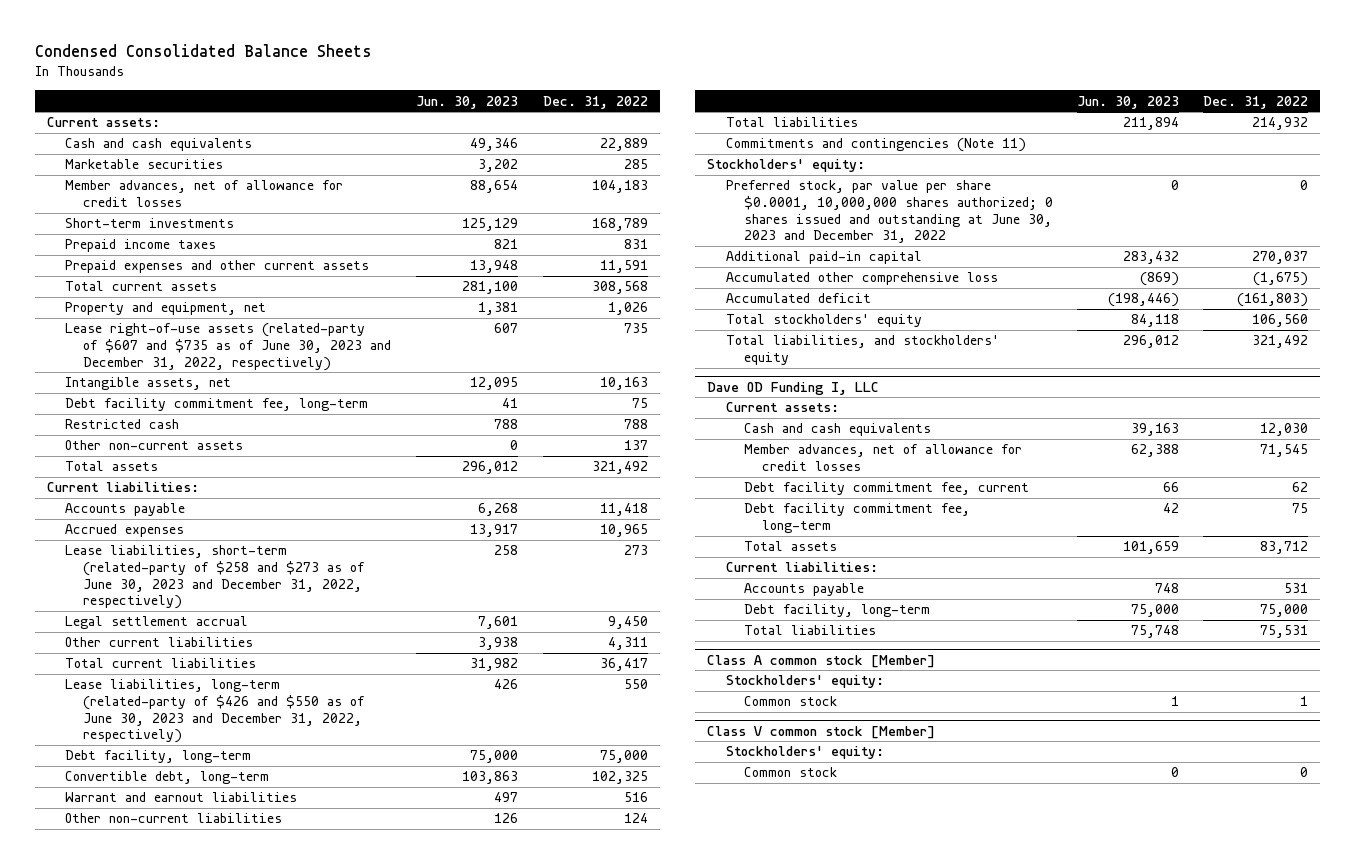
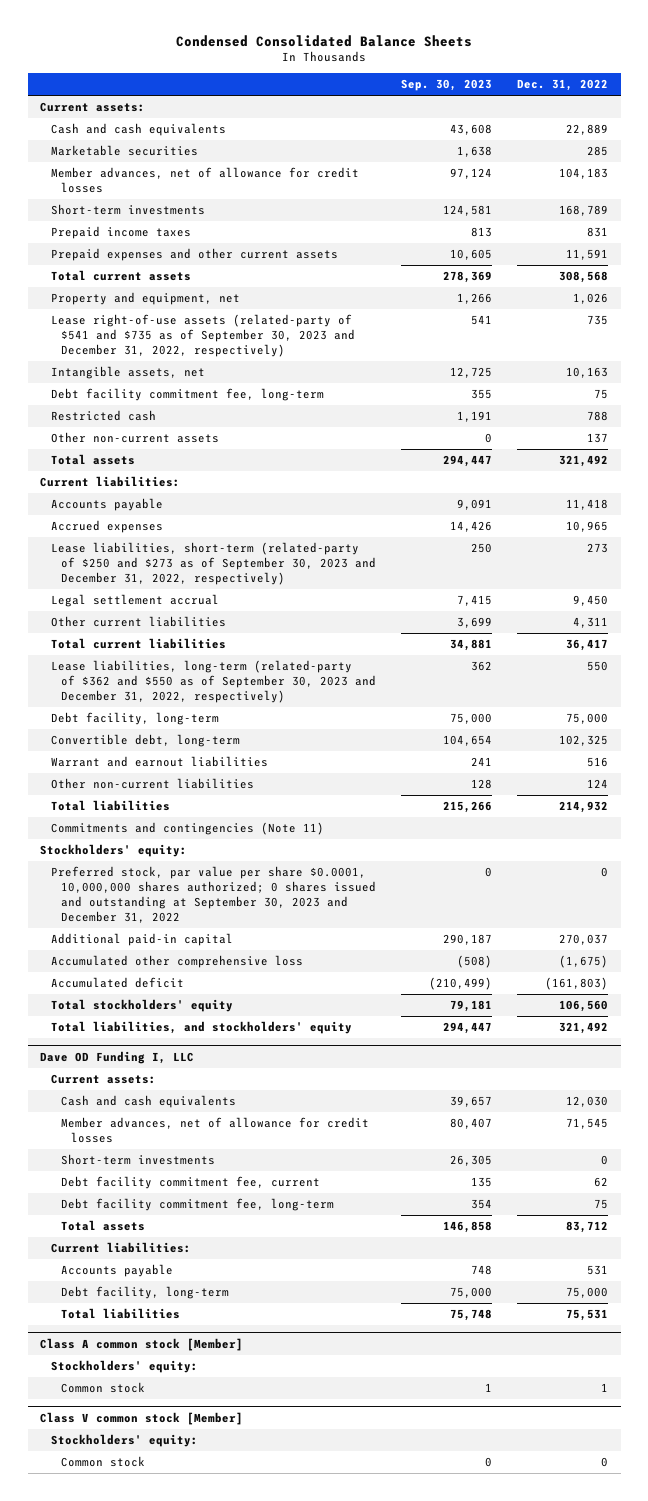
- | Jun. 30, 2023 | Dec. 31, 2022
+ | Sep. 30, 2023 | Dec. 31, 2022
- Lease right-of-use assets (related-party of $607 and $735 as of June 30, 2023 and December 31, 2022, respectively) | 607 | 735
+ Lease right-of-use assets (related-party of $541 and $735 as of September 30, 2023 and December 31, 2022, respectively) | 541 | 735
- Lease liabilities, short-term (related-party of $258 and $273 as of June 30, 2023 and December 31, 2022, respectively) | 258 | 273
+ Lease liabilities, short-term (related-party of $250 and $273 as of September 30, 2023 and December 31, 2022, respectively) | 250 | 273
- Lease liabilities, long-term (related-party of $426 and $550 as of June 30, 2023 and December 31, 2022, respectively) | 426 | 550
+ Lease liabilities, long-term (related-party of $362 and $550 as of September 30, 2023 and December 31, 2022, respectively) | 362 | 550
- Preferred stock, par value per share $0.0001, 10,000,000 shares authorized; 0 shares issued and outstanding at June 30, 2023 and December 31, 2022 | 0 | 0
+ Preferred stock, par value per share $0.0001, 10,000,000 shares authorized; 0 shares issued and outstanding at September 30, 2023 and December 31, 2022 | 0 | 0
@ Dave OD Funding I, LLC
+ Short-term investments | 26,305 | 0

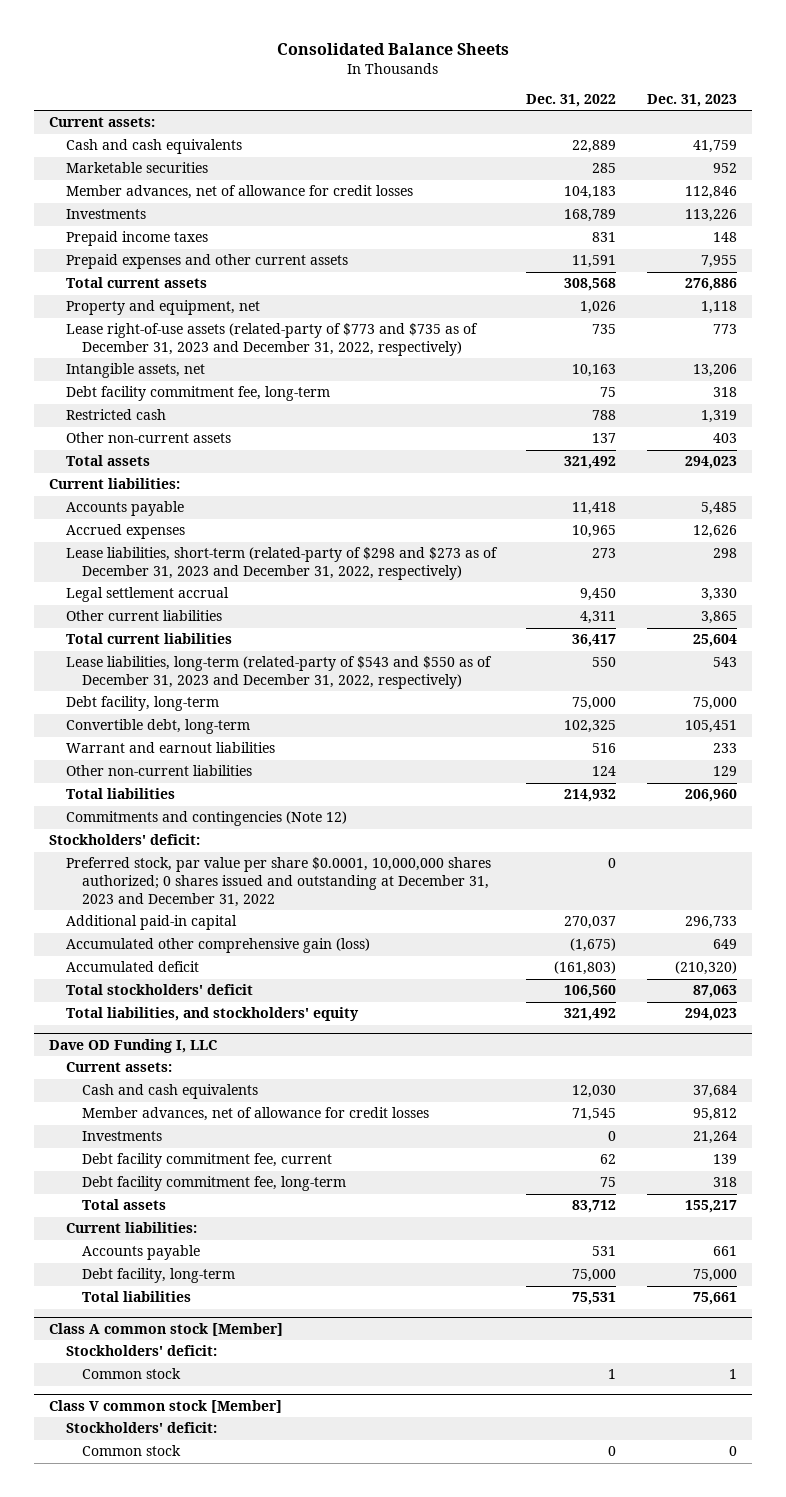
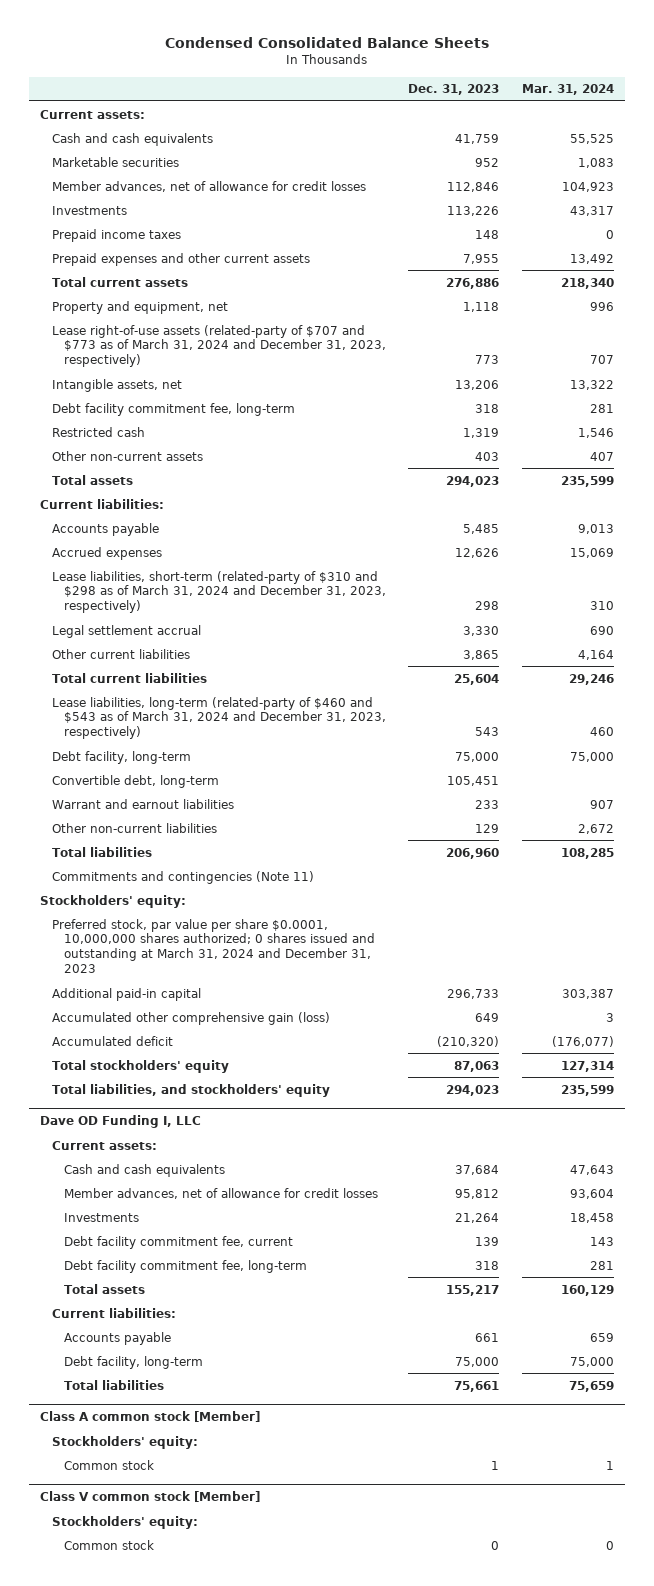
- Consolidated Balance Sheets
+ Condensed Consolidated Balance Sheets
- | Dec. 31, 2022 | Dec. 31, 2023
+ | Dec. 31, 2023 | Mar. 31, 2024
- Lease right-of-use assets (related-party of $773 and $735 as of December 31, 2023 and December 31, 2022, respectively) | 735 | 773
+ Lease right-of-use assets (related-party of $707 and $773 as of March 31, 2024 and December 31, 2023, respectively) | 773 | 707
- Lease liabilities, short-term (related-party of $298 and $273 as of December 31, 2023 and December 31, 2022, respectively) | 273 | 298
+ Lease liabilities, short-term (related-party of $310 and $298 as of March 31, 2024 and December 31, 2023, respectively) | 298 | 310
- Lease liabilities, long-term (related-party of $543 and $550 as of December 31, 2023 and December 31, 2022, respectively) | 550 | 543
+ Lease liabilities, long-term (related-party of $460 and $543 as of March 31, 2024 and December 31, 2023, respectively) | 543 | 460
- Commitments and contingencies (Note 12)
- Stockholders' deficit:
- Preferred stock, par value per share $0.0001, 10,000,000 shares authorized; 0 shares issued and outstanding at December 31, 2023 and December 31, 2022 | 0 |
+ Commitments and contingencies (Note 11)
+ Stockholders' equity:
+ Preferred stock, par value per share $0.0001, 10,000,000 shares authorized; 0 shares issued and outstanding at March 31, 2024 and December 31, 2023
- Total stockholders' deficit | 106,560 | 87,063
+ Total stockholders' equity | 87,063 | 127,314
@ Class A common stock [Member]
- Stockholders' deficit:
+ Stockholders' equity:
@ Class V common stock [Member]
- Stockholders' deficit:
+ Stockholders' equity:

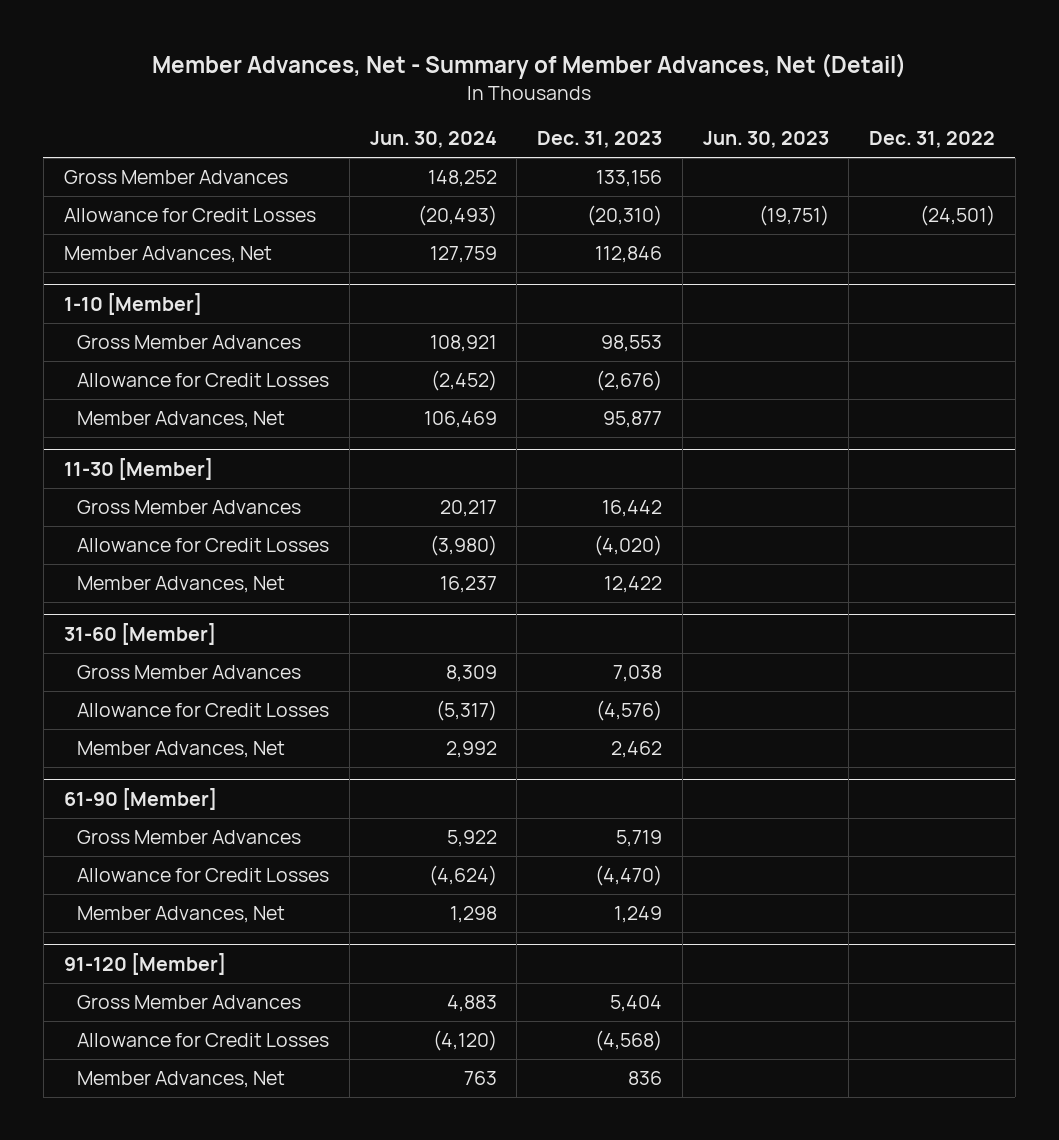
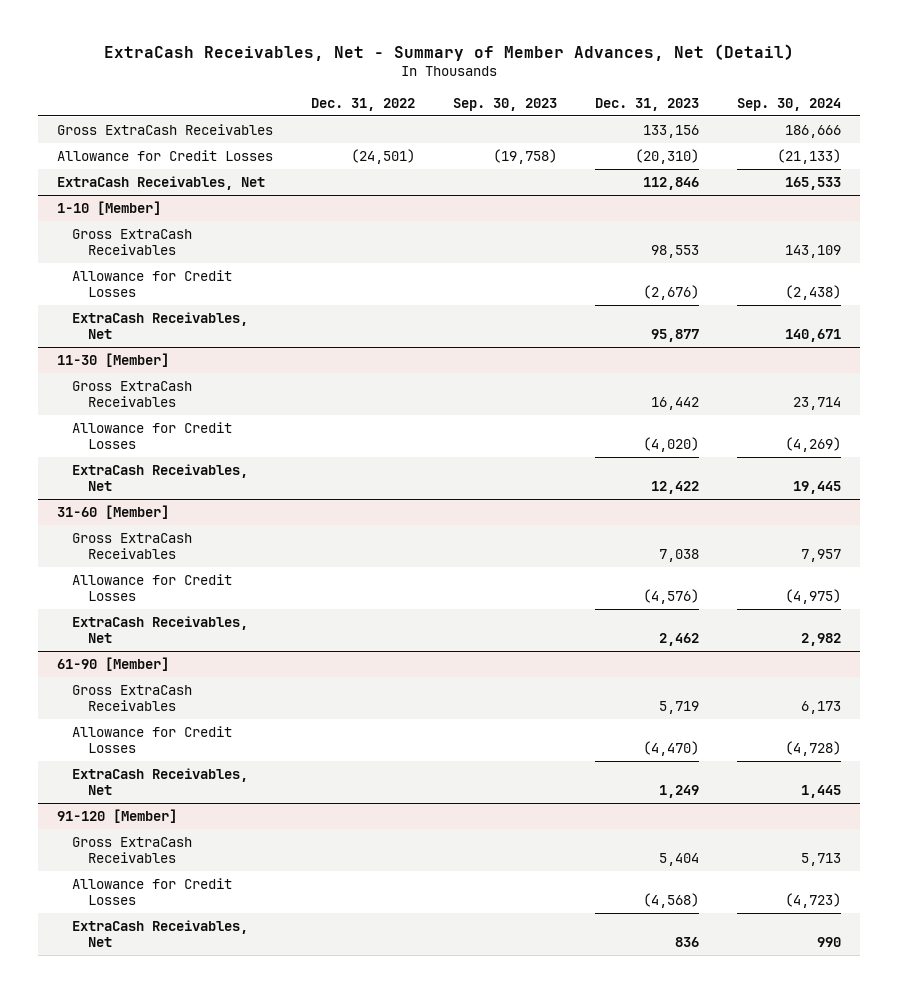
- Member Advances, Net - Summary of Member Advances, Net (Detail)
+ ExtraCash Receivables, Net - Summary of Member Advances, Net (Detail)
- | Jun. 30, 2024 | Dec. 31, 2023 | Jun. 30, 2023 | Dec. 31, 2022
+ | Dec. 31, 2022 | Sep. 30, 2023 | Dec. 31, 2023 | Sep. 30, 2024
- Gross Member Advances | 148,252 | 133,156 | |
+ Gross ExtraCash Receivables | | | 133,156 | 186,666
- Member Advances, Net | 127,759 | 112,846 | |
+ ExtraCash Receivables, Net | | | 112,846 | 165,533
@ 1-10 [Member]
- Gross Member Advances | 108,921 | 98,553 | |
+ Gross ExtraCash Receivables | | | 98,553 | 143,109
- Member Advances, Net | 106,469 | 95,877 | |
+ ExtraCash Receivables, Net | | | 95,877 | 140,671
@ 11-30 [Member]
- Gross Member Advances | 20,217 | 16,442 | |
+ Gross ExtraCash Receivables | | | 16,442 | 23,714
- Member Advances, Net | 16,237 | 12,422 | |
+ ExtraCash Receivables, Net | | | 12,422 | 19,445
@ 31-60 [Member]
- Gross Member Advances | 8,309 | 7,038 | |
+ Gross ExtraCash Receivables | | | 7,038 | 7,957
- Member Advances, Net | 2,992 | 2,462 | |
+ ExtraCash Receivables, Net | | | 2,462 | 2,982
@ 61-90 [Member]
- Gross Member Advances | 5,922 | 5,719 | |
+ Gross ExtraCash Receivables | | | 5,719 | 6,173
- Member Advances, Net | 1,298 | 1,249 | |
+ ExtraCash Receivables, Net | | | 1,249 | 1,445
@ 91-120 [Member]
- Gross Member Advances | 4,883 | 5,404 | |
+ Gross ExtraCash Receivables | | | 5,404 | 5,713
- Member Advances, Net | 763 | 836 | |
+ ExtraCash Receivables, Net | | | 836 | 990

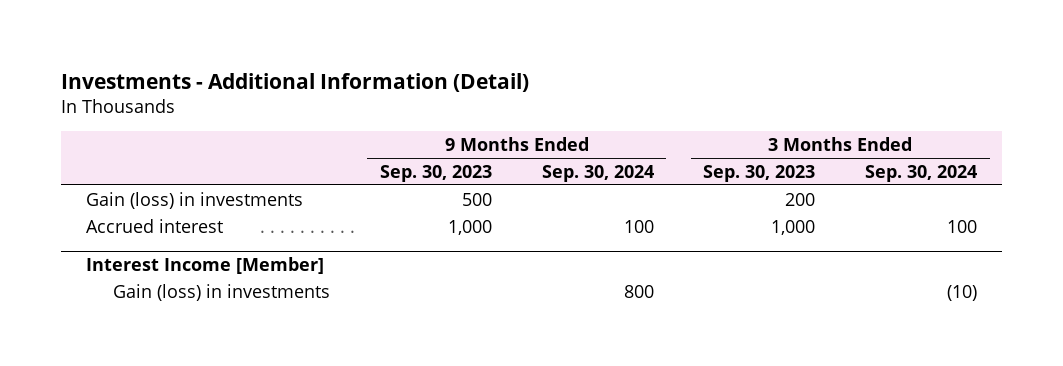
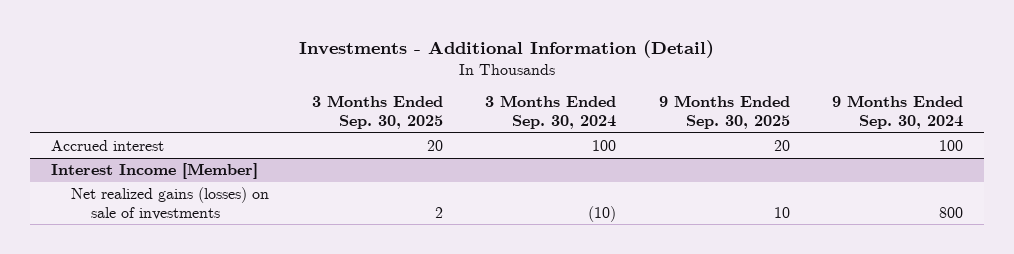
- | 9 Months Ended Sep. 30, 2023 | 9 Months Ended Sep. 30, 2024 | 3 Months Ended Sep. 30, 2023 | 3 Months Ended Sep. 30, 2024
+ | 3 Months Ended Sep. 30, 2025 | 3 Months Ended Sep. 30, 2024 | 9 Months Ended Sep. 30, 2025 | 9 Months Ended Sep. 30, 2024
- Gain (loss) in investments | 500 | | 200 |
@ Interest Income [Member]
- Gain (loss) in investments | | 800 | | (10)
+ Net realized gains (losses) on sale of investments | 2 | (10) | 10 | 800

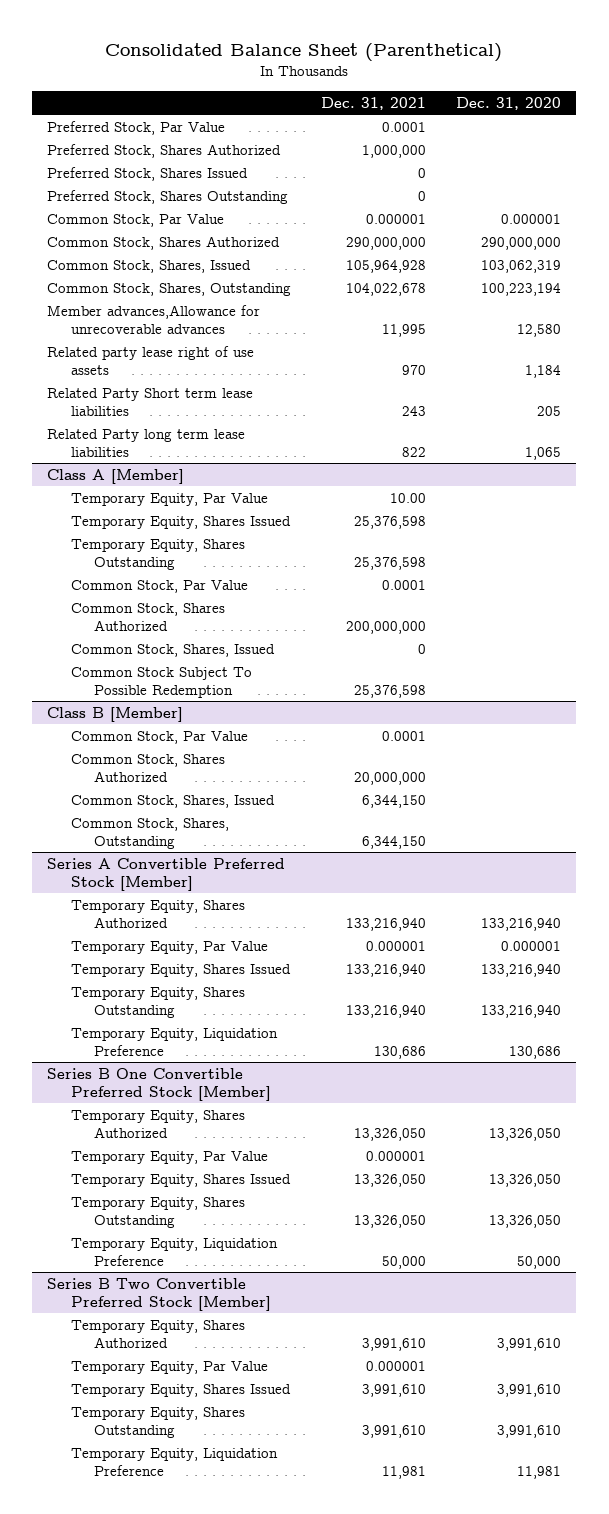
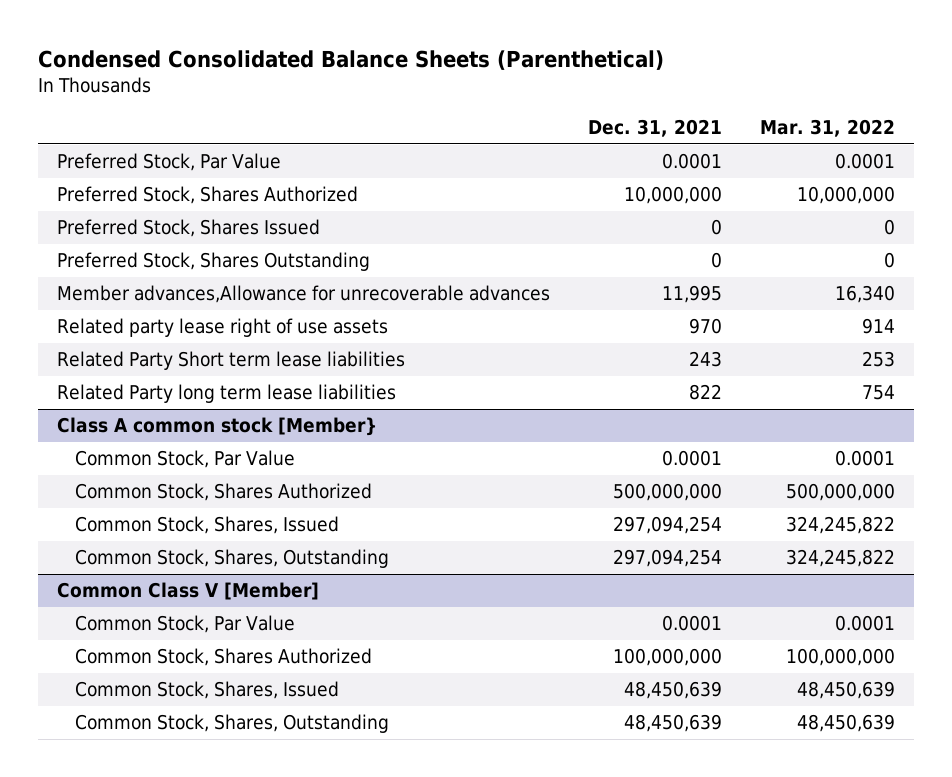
- Consolidated Balance Sheet (Parenthetical)
+ Condensed Consolidated Balance Sheets (Parenthetical)
- | Dec. 31, 2021 | Dec. 31, 2020
+ | Dec. 31, 2021 | Mar. 31, 2022
- Preferred Stock, Shares Authorized | 1,000,000 |
+ Preferred Stock, Shares Authorized | 10,000,000 | 10,000,000
- Common Stock, Par Value | 0.000001 | 0.000001
- Common Stock, Shares Authorized | 290,000,000 | 290,000,000
- Common Stock, Shares, Issued | 105,964,928 | 103,062,319
- Common Stock, Shares, Outstanding | 104,022,678 | 100,223,194
- Class A [Member]
- Temporary Equity, Par Value | 10.00 |
- Temporary Equity, Shares Issued | 25,376,598 |
- Temporary Equity, Shares Outstanding | 25,376,598 |
+ Class A common stock [Member}
- Common Stock, Shares Authorized | 200,000,000 |
- Common Stock, Shares, Issued | 0 |
- Common Stock Subject To Possible Redemption | 25,376,598 |
- Class B [Member]
+ Common Stock, Shares Authorized | 500,000,000 | 500,000,000
+ Common Stock, Shares, Issued | 297,094,254 | 324,245,822
+ Common Stock, Shares, Outstanding | 297,094,254 | 324,245,822
+ Common Class V [Member]
- Common Stock, Shares Authorized | 20,000,000 |
- Common Stock, Shares, Issued | 6,344,150 |
- Common Stock, Shares, Outstanding | 6,344,150 |
- Series A Convertible Preferred Stock [Member]
- Temporary Equity, Shares Authorized | 133,216,940 | 133,216,940
- Temporary Equity, Par Value | 0.000001 | 0.000001
- Temporary Equity, Shares Issued | 133,216,940 | 133,216,940
- Temporary Equity, Shares Outstanding | 133,216,940 | 133,216,940
- Temporary Equity, Liquidation Preference | 130,686 | 130,686
- Series B One Convertible Preferred Stock [Member]
- Temporary Equity, Shares Authorized | 13,326,050 | 13,326,050
- Temporary Equity, Par Value | 0.000001 |
- Temporary Equity, Shares Issued | 13,326,050 | 13,326,050
- Temporary Equity, Shares Outstanding | 13,326,050 | 13,326,050
- Temporary Equity, Liquidation Preference | 50,000 | 50,000
- Series B Two Convertible Preferred Stock [Member]
- Temporary Equity, Shares Authorized | 3,991,610 | 3,991,610
- Temporary Equity, Par Value | 0.000001 |
- Temporary Equity, Shares Issued | 3,991,610 | 3,991,610
- Temporary Equity, Shares Outstanding | 3,991,610 | 3,991,610
- Temporary Equity, Liquidation Preference | 11,981 | 11,981
+ Common Stock, Shares Authorized | 100,000,000 | 100,000,000
+ Common Stock, Shares, Issued | 48,450,639 | 48,450,639
+ Common Stock, Shares, Outstanding | 48,450,639 | 48,450,639

